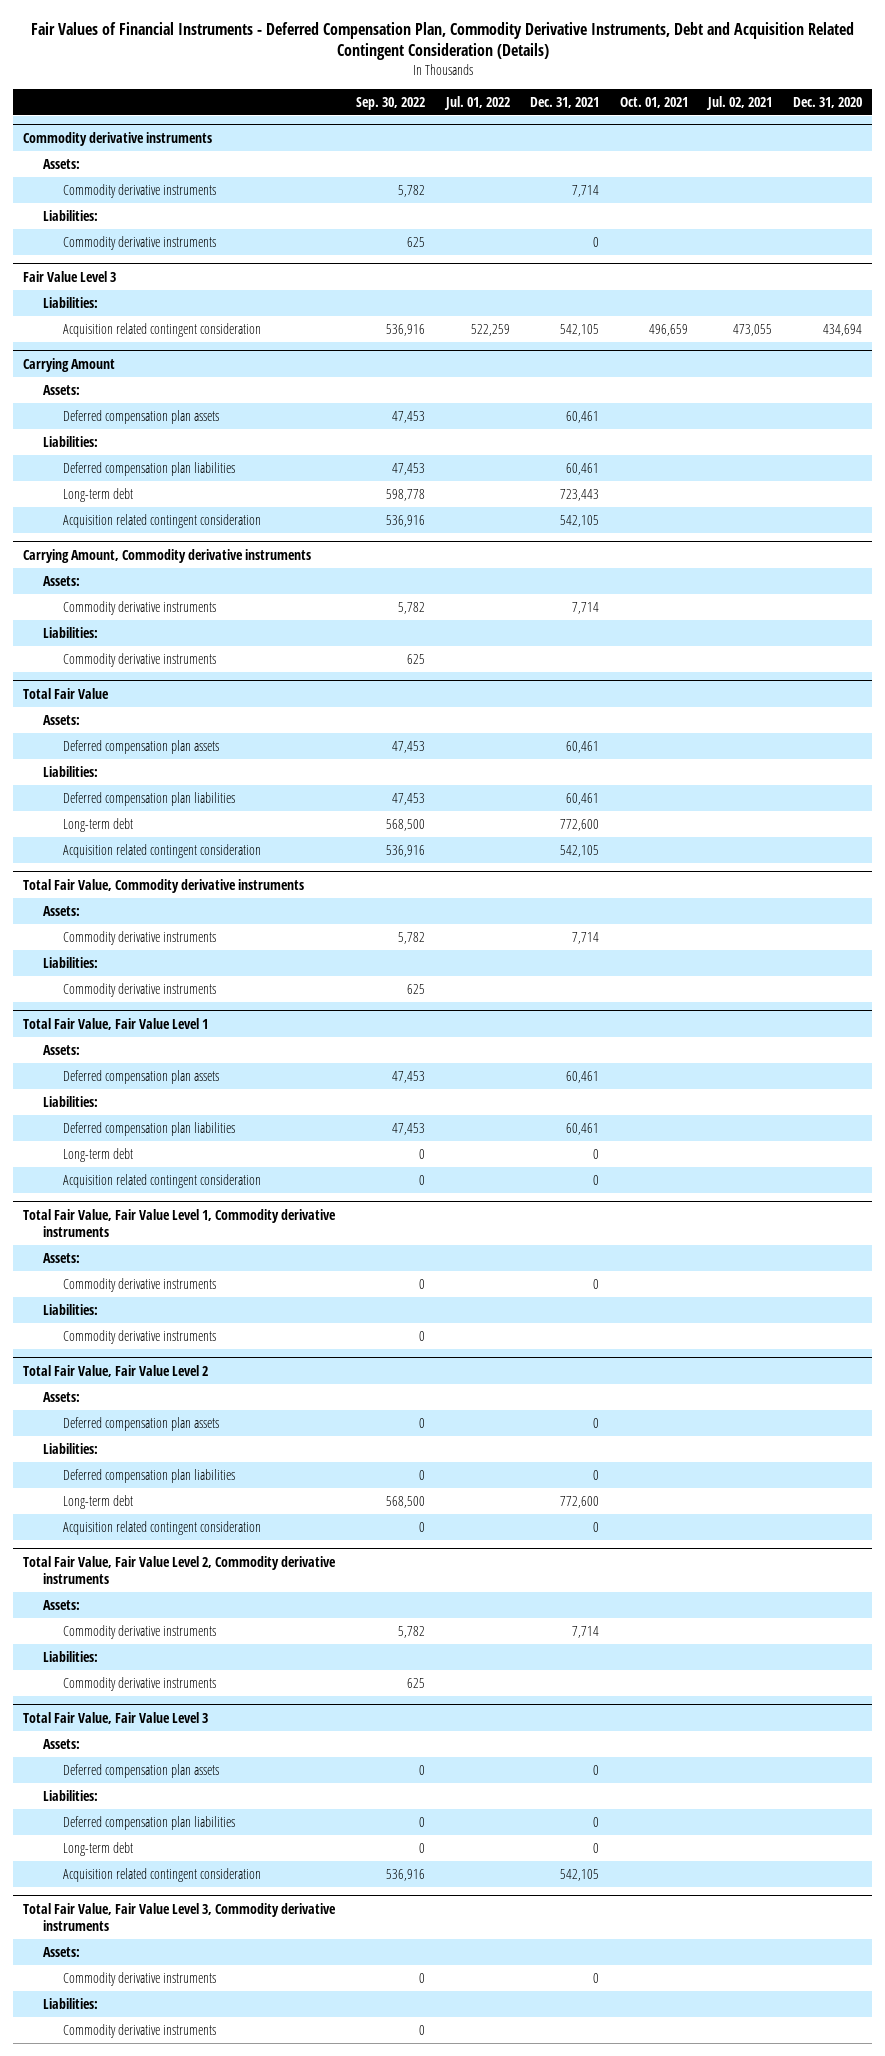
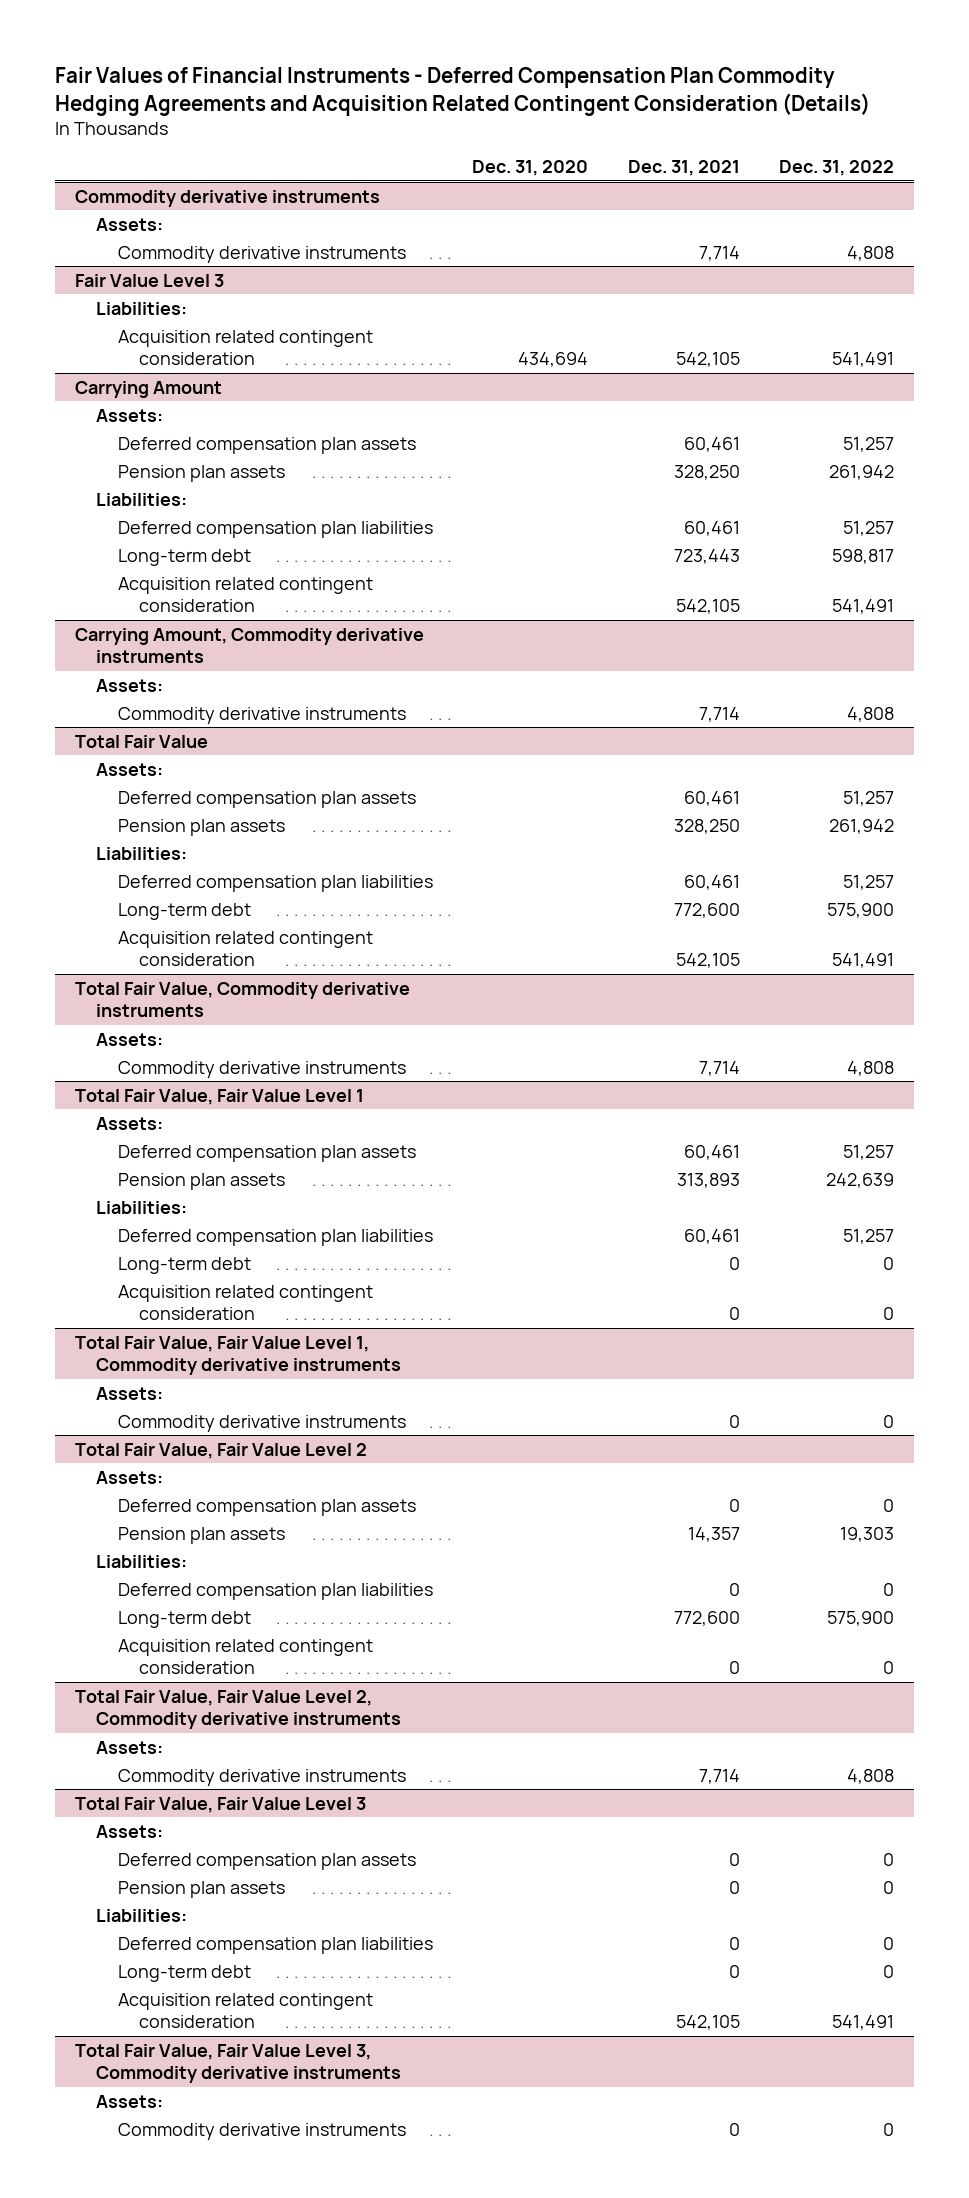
- Fair Values of Financial Instruments - Deferred Compensation Plan, Commodity Derivative Instruments, Debt and Acquisition Related Contingent Consideration (Details)
+ Fair Values of Financial Instruments - Deferred Compensation Plan Commodity Hedging Agreements and Acquisition Related Contingent Consideration (Details)
- | Sep. 30, 2022 | Jul. 01, 2022 | Dec. 31, 2021 | Oct. 01, 2021 | Jul. 02, 2021 | Dec. 31, 2020
+ | Dec. 31, 2020 | Dec. 31, 2021 | Dec. 31, 2022
@ Commodity derivative instruments
- Liabilities:
- Commodity derivative instruments | 625 | | 0 | | |
@ Carrying Amount
+ Pension plan assets | | 328,250 | 261,942
@ Carrying Amount, Commodity derivative instruments
- Liabilities:
- Commodity derivative instruments | 625 | | | | |
@ Total Fair Value
+ Pension plan assets | | 328,250 | 261,942
@ Total Fair Value, Commodity derivative instruments
- Liabilities:
- Commodity derivative instruments | 625 | | | | |
@ Total Fair Value, Fair Value Level 1
+ Pension plan assets | | 313,893 | 242,639
@ Total Fair Value, Fair Value Level 1, Commodity derivative instruments
- Liabilities:
- Commodity derivative instruments | 0 | | | | |
@ Total Fair Value, Fair Value Level 2
+ Pension plan assets | | 14,357 | 19,303
@ Total Fair Value, Fair Value Level 2, Commodity derivative instruments
- Liabilities:
- Commodity derivative instruments | 625 | | | | |
@ Total Fair Value, Fair Value Level 3
+ Pension plan assets | | 0 | 0
@ Total Fair Value, Fair Value Level 3, Commodity derivative instruments
- Liabilities:
- Commodity derivative instruments | 0 | | | | |

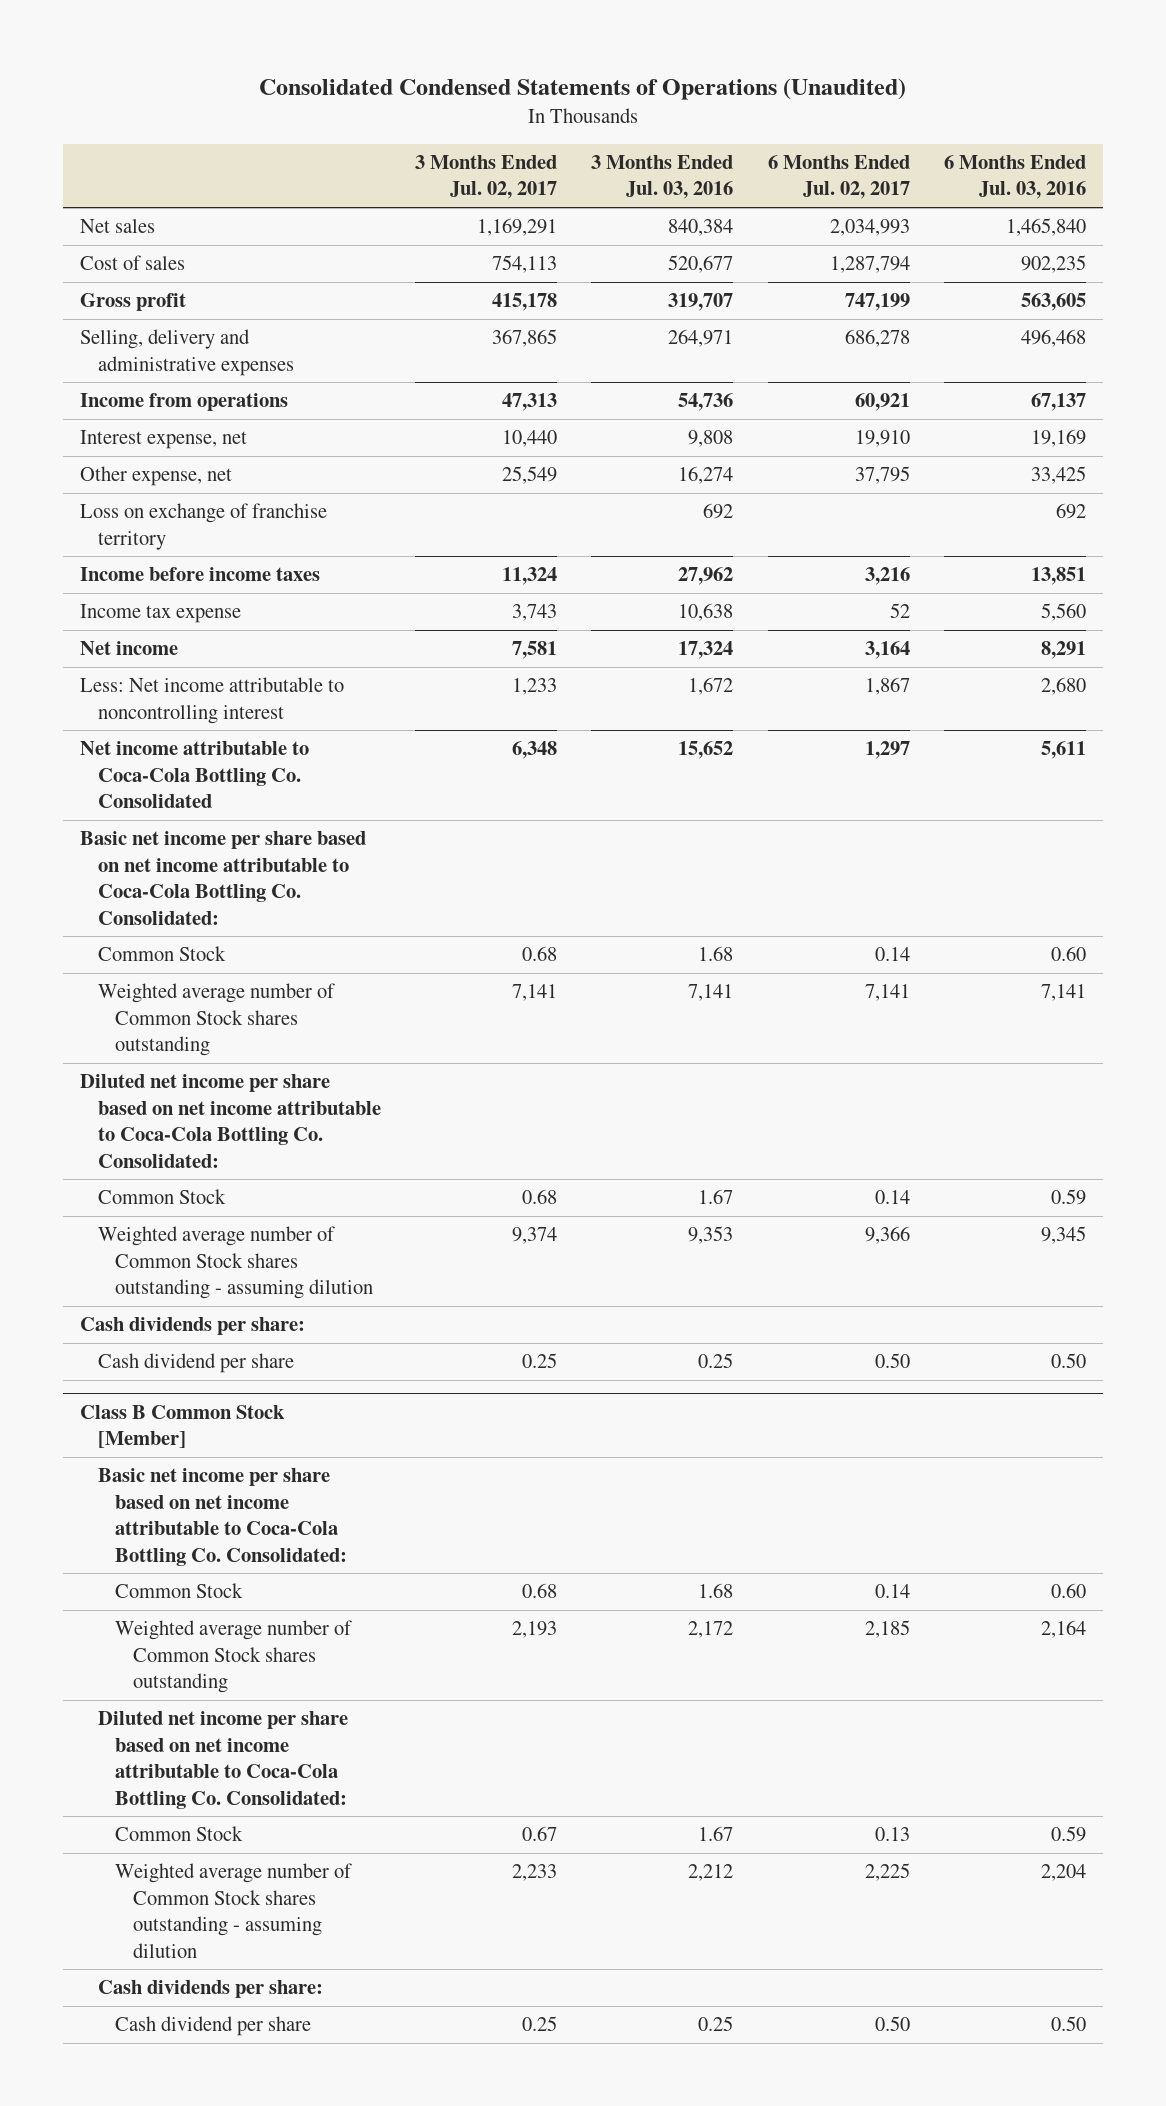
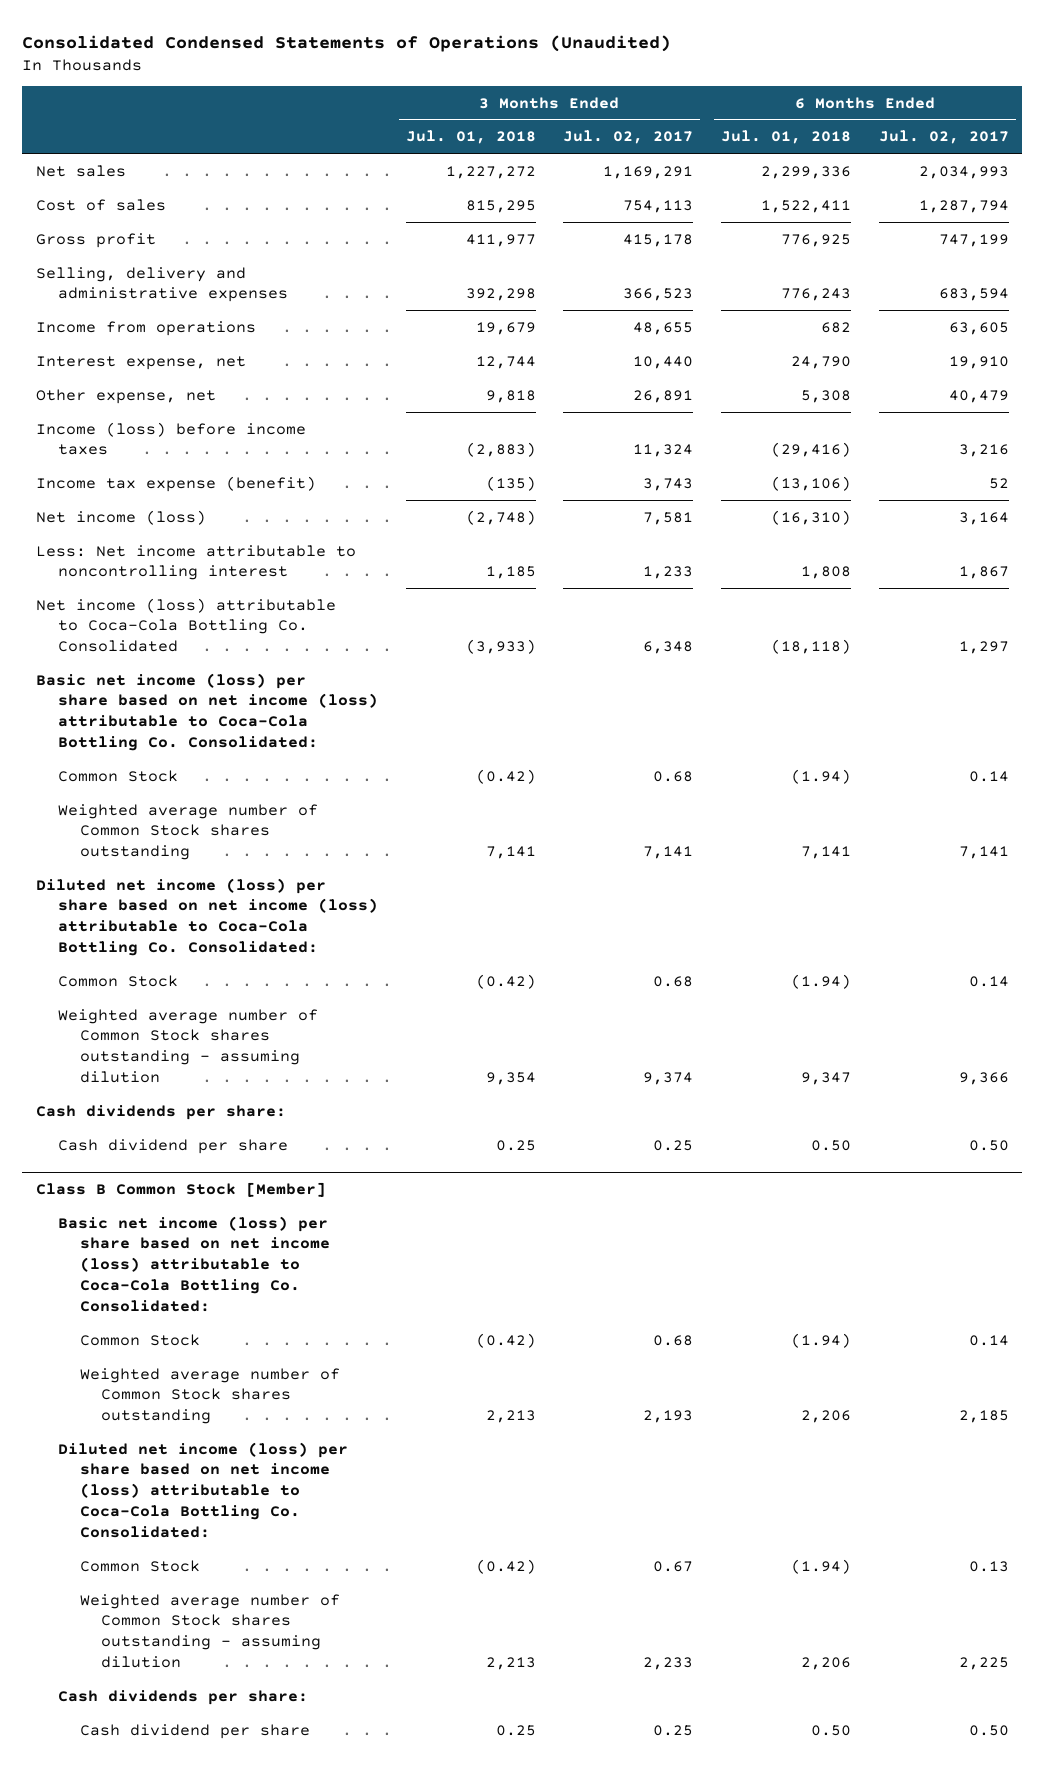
- | 3 Months Ended Jul. 02, 2017 | 3 Months Ended Jul. 03, 2016 | 6 Months Ended Jul. 02, 2017 | 6 Months Ended Jul. 03, 2016
+ | 3 Months Ended Jul. 01, 2018 | 3 Months Ended Jul. 02, 2017 | 6 Months Ended Jul. 01, 2018 | 6 Months Ended Jul. 02, 2017
- Selling, delivery and administrative expenses | 367,865 | 264,971 | 686,278 | 496,468
- Income from operations | 47,313 | 54,736 | 60,921 | 67,137
+ Selling, delivery and administrative expenses | 392,298 | 366,523 | 776,243 | 683,594
+ Income from operations | 19,679 | 48,655 | 682 | 63,605
- Other expense, net | 25,549 | 16,274 | 37,795 | 33,425
- Loss on exchange of franchise territory | | 692 | | 692
- Income before income taxes | 11,324 | 27,962 | 3,216 | 13,851
- Income tax expense | 3,743 | 10,638 | 52 | 5,560
- Net income | 7,581 | 17,324 | 3,164 | 8,291
+ Other expense, net | 9,818 | 26,891 | 5,308 | 40,479
+ Income (loss) before income taxes | (2,883) | 11,324 | (29,416) | 3,216
+ Income tax expense (benefit) | (135) | 3,743 | (13,106) | 52
+ Net income (loss) | (2,748) | 7,581 | (16,310) | 3,164
- Net income attributable to Coca-Cola Bottling Co. Consolidated | 6,348 | 15,652 | 1,297 | 5,611
- Basic net income per share based on net income attributable to Coca-Cola Bottling Co. Consolidated:
+ Net income (loss) attributable to Coca-Cola Bottling Co. Consolidated | (3,933) | 6,348 | (18,118) | 1,297
+ Basic net income (loss) per share based on net income (loss) attributable to Coca-Cola Bottling Co. Consolidated:
- Diluted net income per share based on net income attributable to Coca-Cola Bottling Co. Consolidated:
+ Diluted net income (loss) per share based on net income (loss) attributable to Coca-Cola Bottling Co. Consolidated:
@ Class B Common Stock [Member]
- Basic net income per share based on net income attributable to Coca-Cola Bottling Co. Consolidated:
+ Basic net income (loss) per share based on net income (loss) attributable to Coca-Cola Bottling Co. Consolidated:
- Diluted net income per share based on net income attributable to Coca-Cola Bottling Co. Consolidated:
+ Diluted net income (loss) per share based on net income (loss) attributable to Coca-Cola Bottling Co. Consolidated:

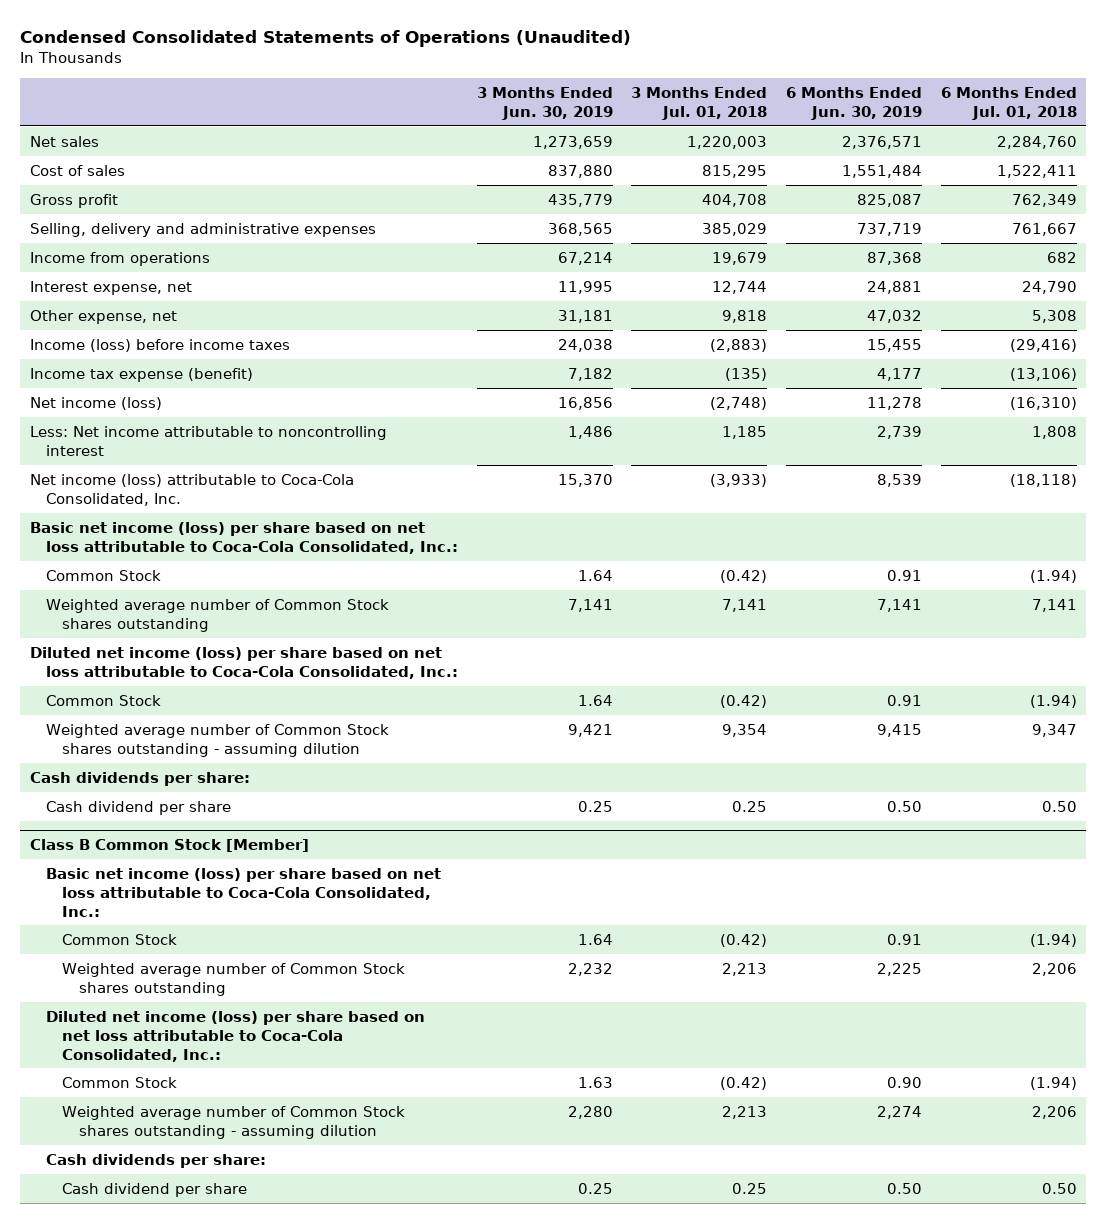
- Consolidated Condensed Statements of Operations (Unaudited)
+ Condensed Consolidated Statements of Operations (Unaudited)
- | 3 Months Ended Jul. 01, 2018 | 3 Months Ended Jul. 02, 2017 | 6 Months Ended Jul. 01, 2018 | 6 Months Ended Jul. 02, 2017
+ | 3 Months Ended Jun. 30, 2019 | 3 Months Ended Jul. 01, 2018 | 6 Months Ended Jun. 30, 2019 | 6 Months Ended Jul. 01, 2018
- Net sales | 1,227,272 | 1,169,291 | 2,299,336 | 2,034,993
+ Net sales | 1,273,659 | 1,220,003 | 2,376,571 | 2,284,760
- Gross profit | 411,977 | 415,178 | 776,925 | 747,199
- Selling, delivery and administrative expenses | 392,298 | 366,523 | 776,243 | 683,594
+ Gross profit | 435,779 | 404,708 | 825,087 | 762,349
+ Selling, delivery and administrative expenses | 368,565 | 385,029 | 737,719 | 761,667
- Net income (loss) attributable to Coca-Cola Bottling Co. Consolidated | (3,933) | 6,348 | (18,118) | 1,297
- Basic net income (loss) per share based on net income (loss) attributable to Coca-Cola Bottling Co. Consolidated:
+ Net income (loss) attributable to Coca-Cola Consolidated, Inc. | 15,370 | (3,933) | 8,539 | (18,118)
+ Basic net income (loss) per share based on net loss attributable to Coca-Cola Consolidated, Inc.:
- Diluted net income (loss) per share based on net income (loss) attributable to Coca-Cola Bottling Co. Consolidated:
+ Diluted net income (loss) per share based on net loss attributable to Coca-Cola Consolidated, Inc.:
@ Class B Common Stock [Member]
- Basic net income (loss) per share based on net income (loss) attributable to Coca-Cola Bottling Co. Consolidated:
+ Basic net income (loss) per share based on net loss attributable to Coca-Cola Consolidated, Inc.:
- Diluted net income (loss) per share based on net income (loss) attributable to Coca-Cola Bottling Co. Consolidated:
+ Diluted net income (loss) per share based on net loss attributable to Coca-Cola Consolidated, Inc.:

